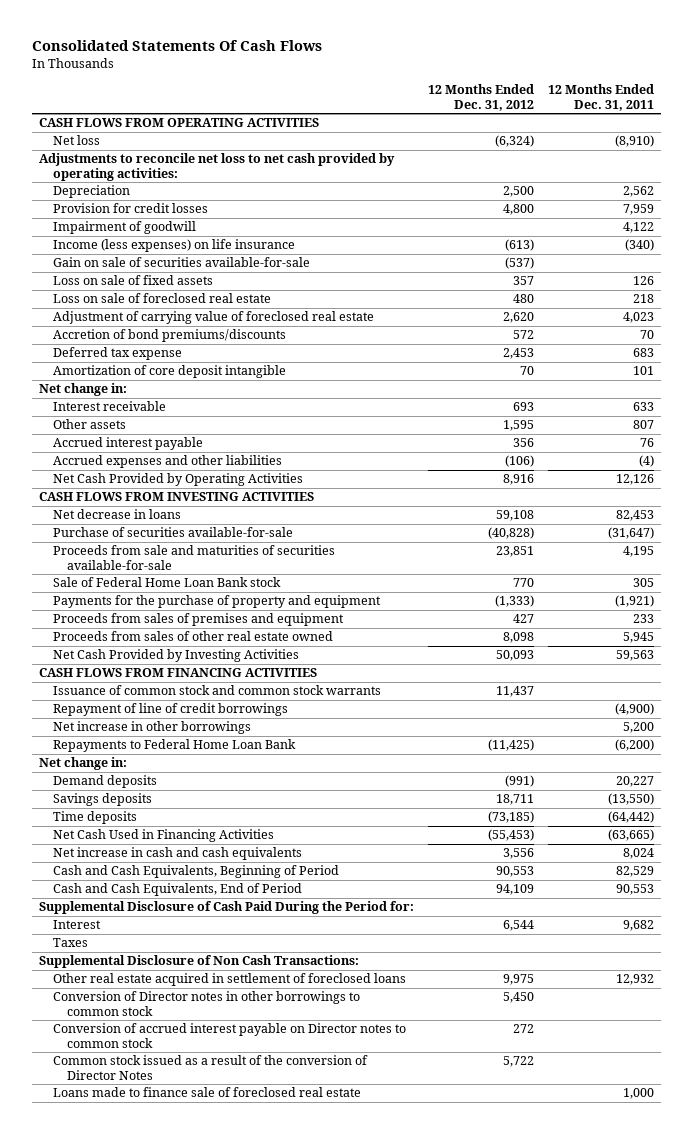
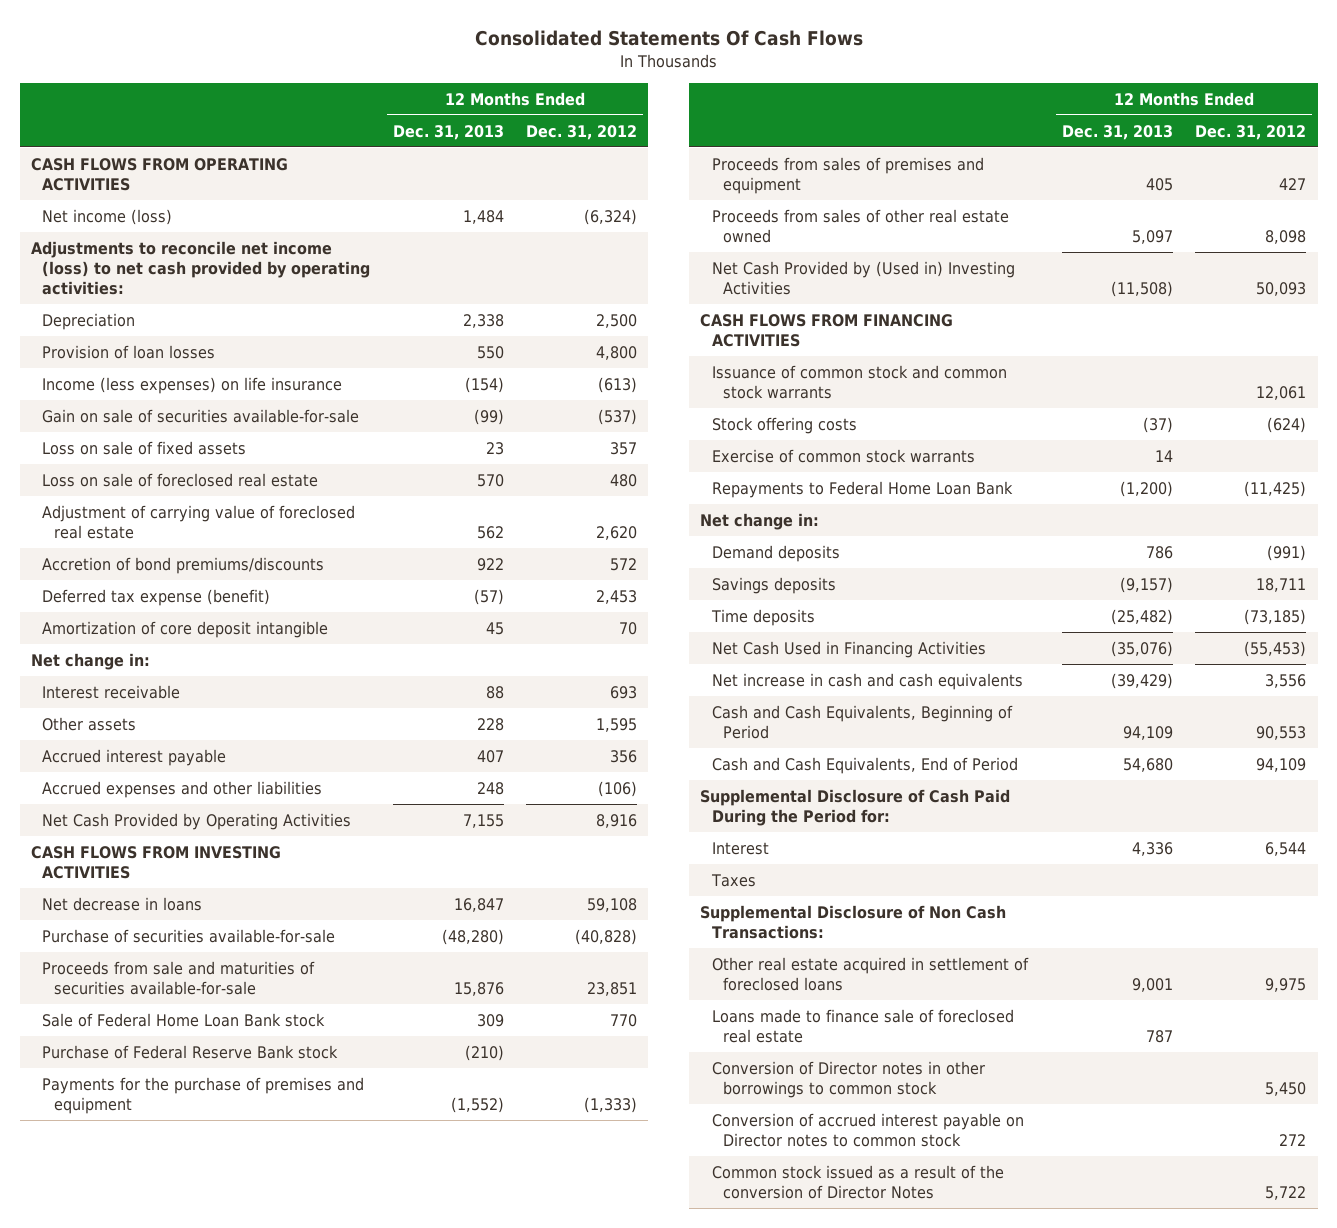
- | 12 Months Ended Dec. 31, 2012 | 12 Months Ended Dec. 31, 2011
+ | 12 Months Ended Dec. 31, 2013 | 12 Months Ended Dec. 31, 2012
- Net loss | (6,324) | (8,910)
- Adjustments to reconcile net loss to net cash provided by operating activities:
+ Net income (loss) | 1,484 | (6,324)
+ Adjustments to reconcile net income (loss) to net cash provided by operating activities:
- Provision for credit losses | 4,800 | 7,959
- Impairment of goodwill | | 4,122
+ Provision of loan losses | 550 | 4,800
- Deferred tax expense | 2,453 | 683
+ Deferred tax expense (benefit) | (57) | 2,453
- Payments for the purchase of property and equipment | (1,333) | (1,921)
+ Purchase of Federal Reserve Bank stock | (210) |
+ Payments for the purchase of premises and equipment | (1,552) | (1,333)
- Net Cash Provided by Investing Activities | 50,093 | 59,563
+ Net Cash Provided by (Used in) Investing Activities | (11,508) | 50,093
- Issuance of common stock and common stock warrants | 11,437 |
- Repayment of line of credit borrowings | | (4,900)
- Net increase in other borrowings | | 5,200
+ Issuance of common stock and common stock warrants | | 12,061
+ Stock offering costs | (37) | (624)
+ Exercise of common stock warrants | 14 |
moved up: Loans made to finance sale of foreclosed real estate | 787 |

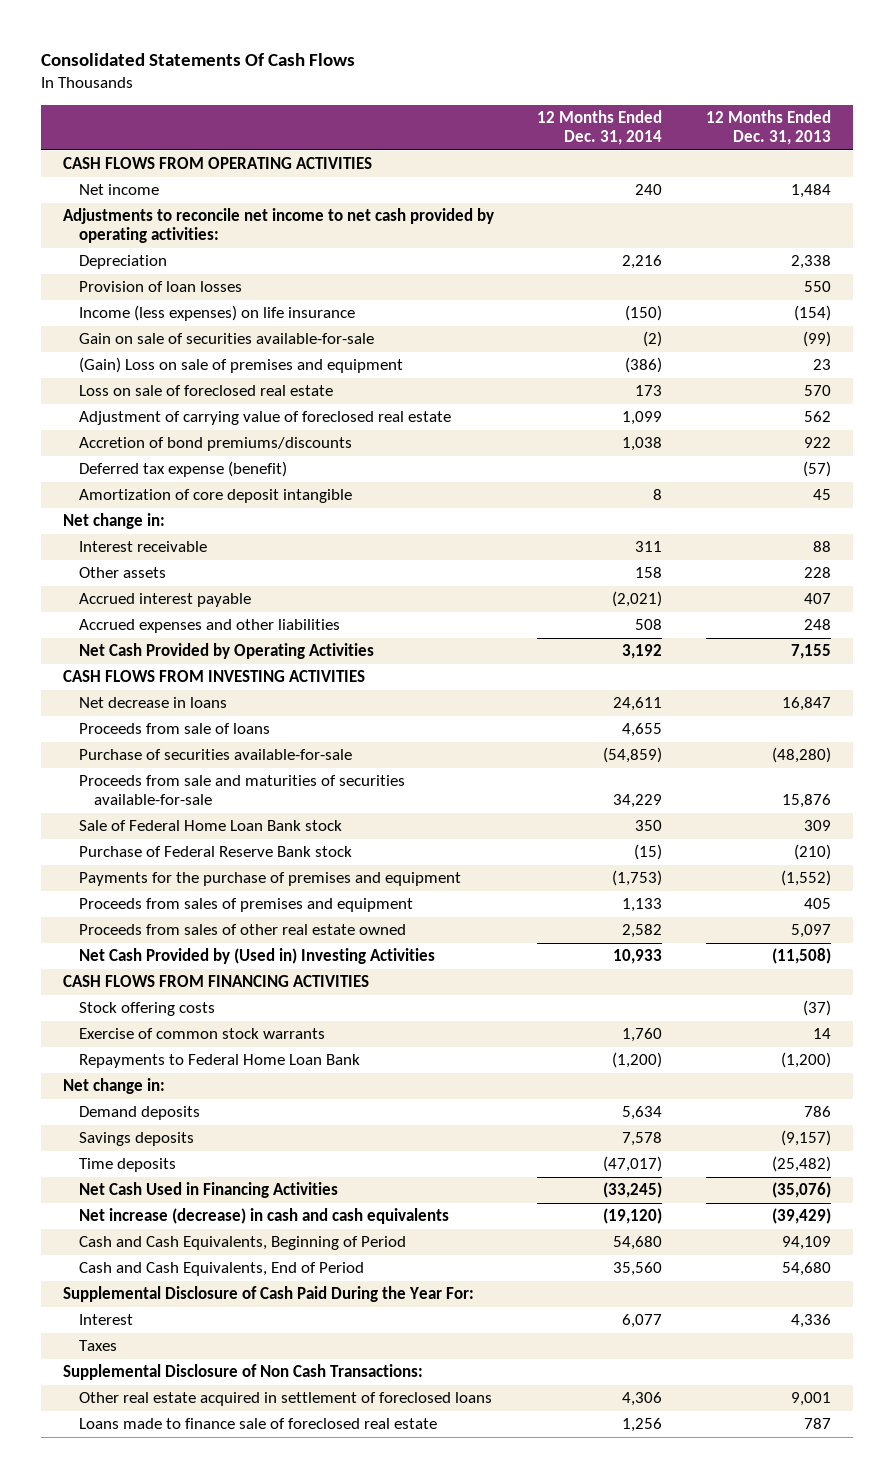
- | 12 Months Ended Dec. 31, 2013 | 12 Months Ended Dec. 31, 2012
+ | 12 Months Ended Dec. 31, 2014 | 12 Months Ended Dec. 31, 2013
- Net income (loss) | 1,484 | (6,324)
- Adjustments to reconcile net income (loss) to net cash provided by operating activities:
+ Net income | 240 | 1,484
+ Adjustments to reconcile net income to net cash provided by operating activities:
- Loss on sale of fixed assets | 23 | 357
+ (Gain) Loss on sale of premises and equipment | (386) | 23
+ Proceeds from sale of loans | 4,655 |
- Issuance of common stock and common stock warrants | | 12,061
- Net increase in cash and cash equivalents | (39,429) | 3,556
+ Net increase (decrease) in cash and cash equivalents | (19,120) | (39,429)
- Supplemental Disclosure of Cash Paid During the Period for:
+ Supplemental Disclosure of Cash Paid During the Year For:
- Conversion of Director notes in other borrowings to common stock | | 5,450
- Conversion of accrued interest payable on Director notes to common stock | | 272
- Common stock issued as a result of the conversion of Director Notes | | 5,722

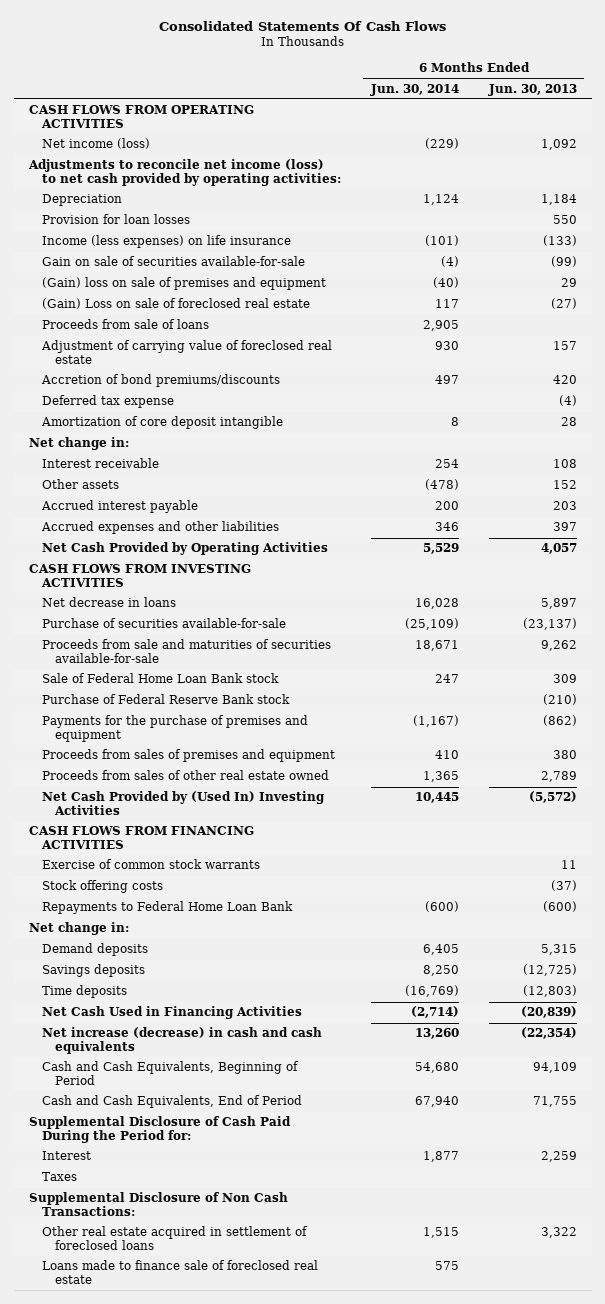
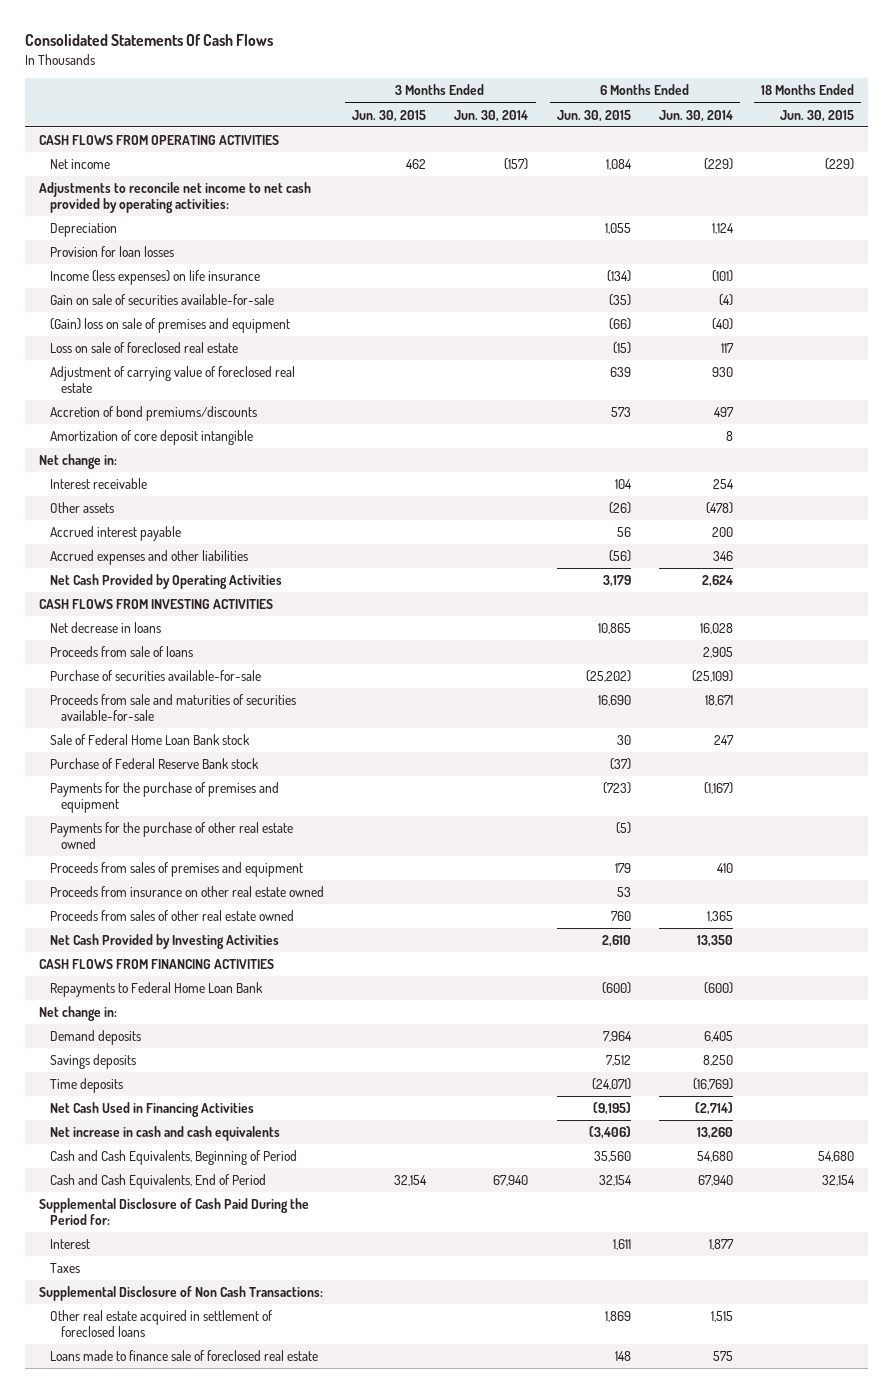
- | 6 Months Ended Jun. 30, 2014 | 6 Months Ended Jun. 30, 2013
+ | 3 Months Ended Jun. 30, 2015 | 3 Months Ended Jun. 30, 2014 | 6 Months Ended Jun. 30, 2015 | 6 Months Ended Jun. 30, 2014 | 18 Months Ended Jun. 30, 2015
- Net income (loss) | (229) | 1,092
- Adjustments to reconcile net income (loss) to net cash provided by operating activities:
+ Net income | 462 | (157) | 1,084 | (229) | (229)
+ Adjustments to reconcile net income to net cash provided by operating activities:
- (Gain) Loss on sale of foreclosed real estate | 117 | (27)
+ Loss on sale of foreclosed real estate | | | (15) | 117 |
- Deferred tax expense | | (4)
- Net Cash Provided by Operating Activities | 5,529 | 4,057
+ Net Cash Provided by Operating Activities | | | 3,179 | 2,624 |
moved down: Proceeds from sale of loans | | | | 2,905 |
+ Payments for the purchase of other real estate owned | | | (5) | |
+ Proceeds from insurance on other real estate owned | | | 53 | |
- Net Cash Provided by (Used In) Investing Activities | 10,445 | (5,572)
+ Net Cash Provided by Investing Activities | | | 2,610 | 13,350 |
- Exercise of common stock warrants | | 11
- Stock offering costs | | (37)
- Net increase (decrease) in cash and cash equivalents | 13,260 | (22,354)
+ Net increase in cash and cash equivalents | | | (3,406) | 13,260 |

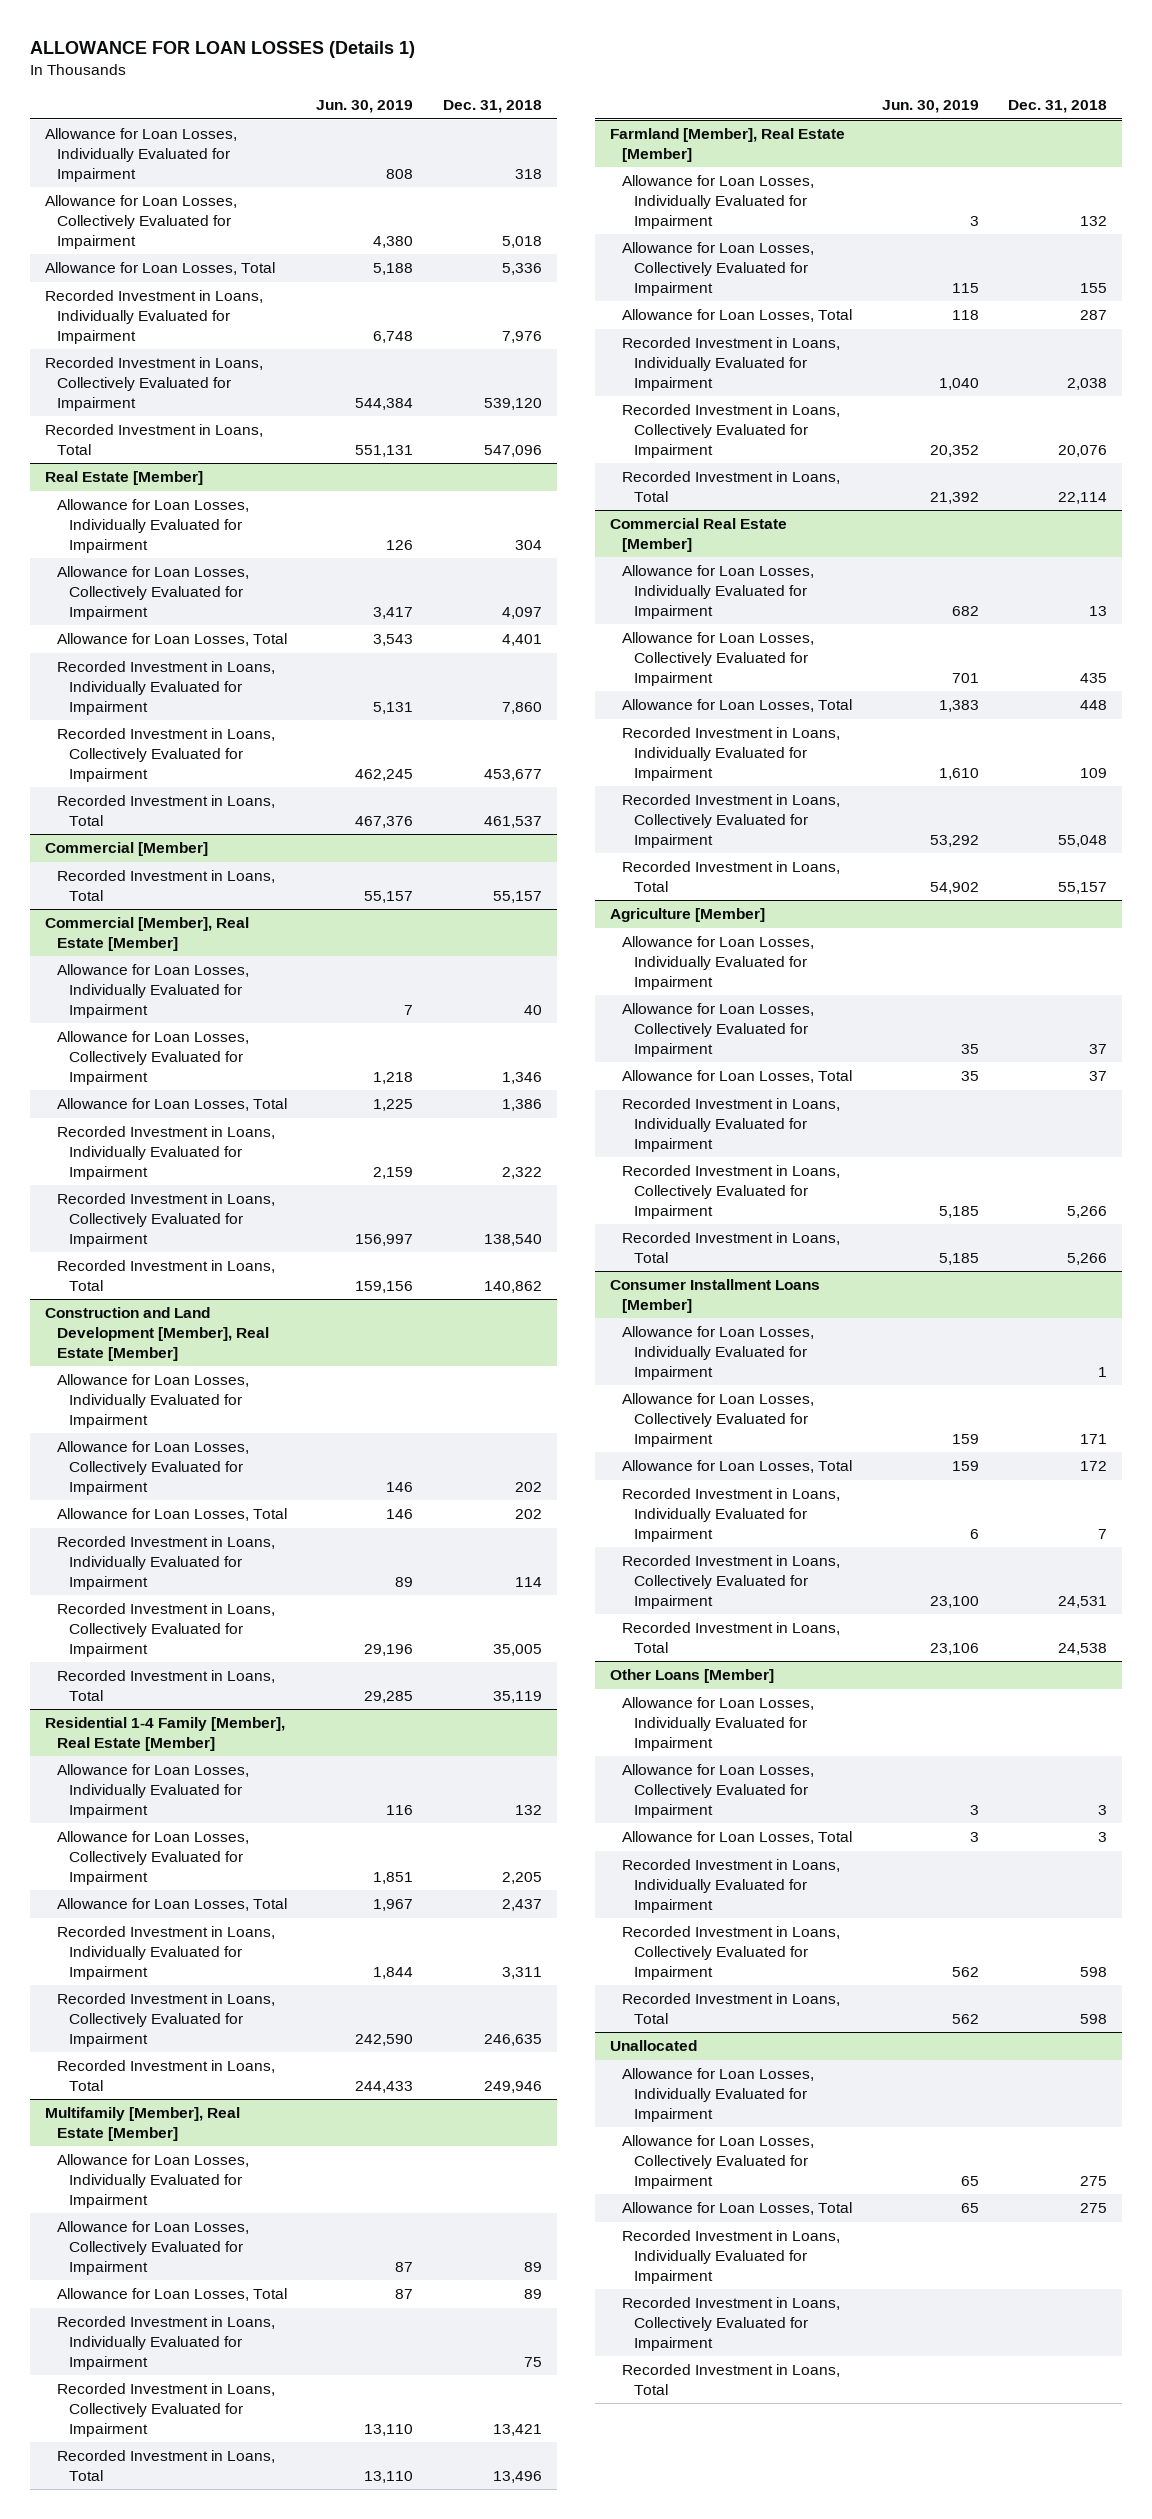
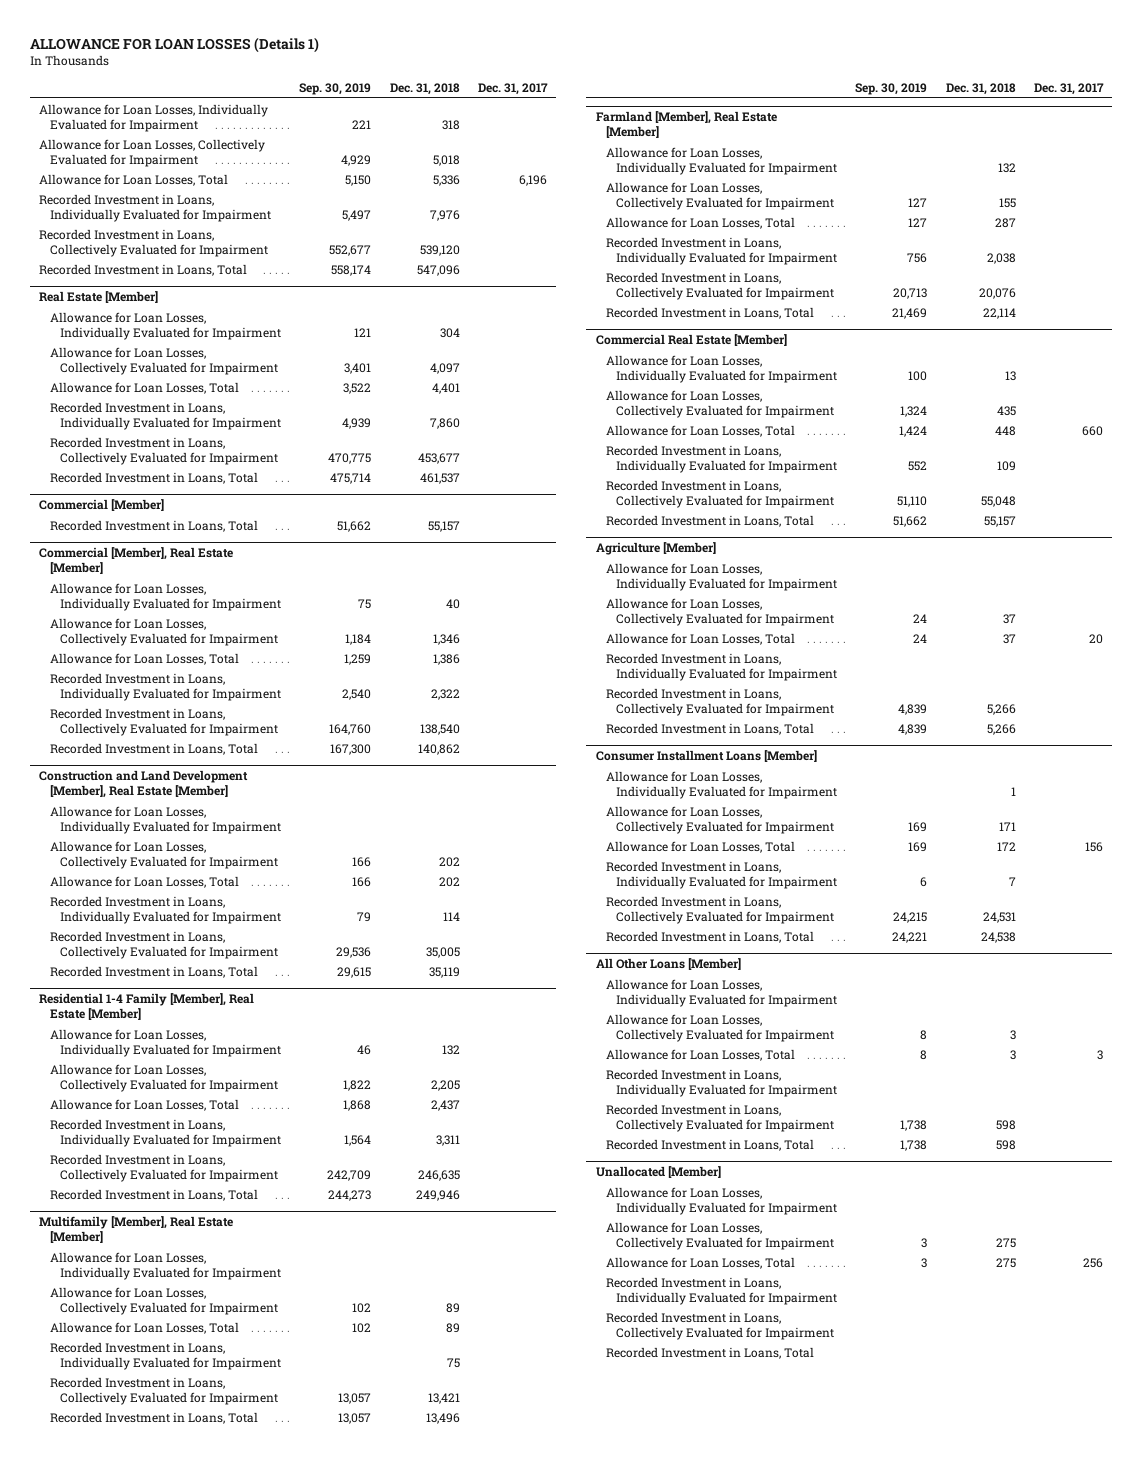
- | Jun. 30, 2019 | Dec. 31, 2018
+ | Sep. 30, 2019 | Dec. 31, 2018 | Dec. 31, 2017
- Other Loans [Member]
+ All Other Loans [Member]
- Unallocated
+ Unallocated [Member]

